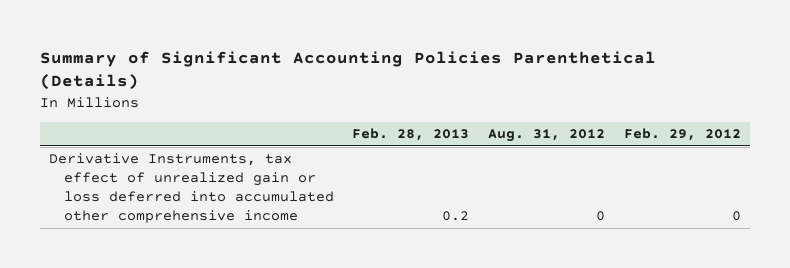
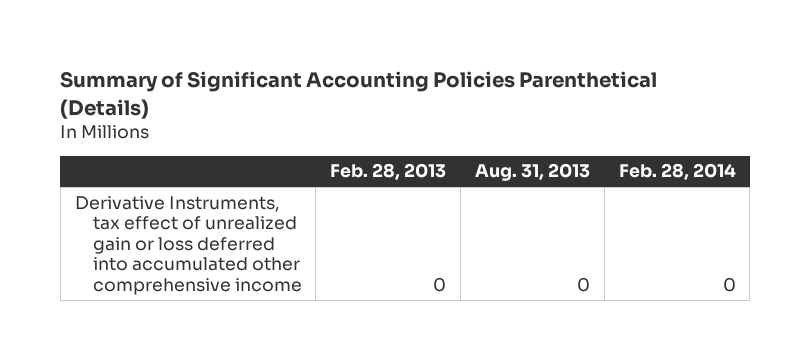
- | Feb. 28, 2013 | Aug. 31, 2012 | Feb. 29, 2012
+ | Feb. 28, 2013 | Aug. 31, 2013 | Feb. 28, 2014
- Derivative Instruments, tax effect of unrealized gain or loss deferred into accumulated other comprehensive income | 0.2 | 0 | 0
+ Derivative Instruments, tax effect of unrealized gain or loss deferred into accumulated other comprehensive income | 0 | 0 | 0

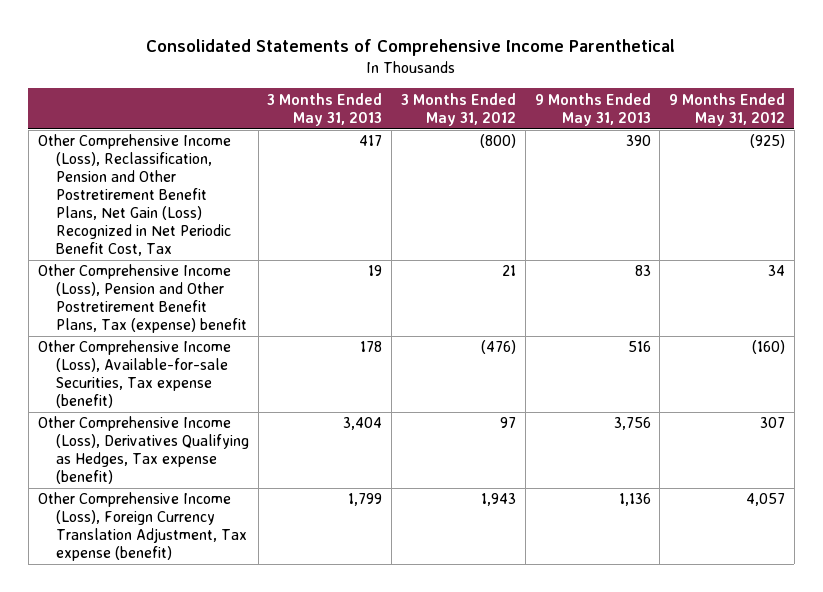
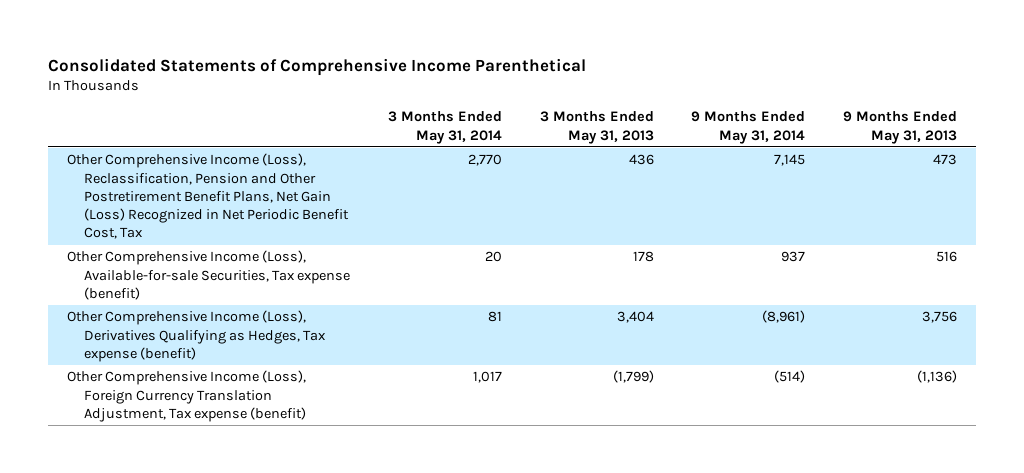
- | 3 Months Ended May 31, 2013 | 3 Months Ended May 31, 2012 | 9 Months Ended May 31, 2013 | 9 Months Ended May 31, 2012
+ | 3 Months Ended May 31, 2014 | 3 Months Ended May 31, 2013 | 9 Months Ended May 31, 2014 | 9 Months Ended May 31, 2013
- Other Comprehensive Income (Loss), Reclassification, Pension and Other Postretirement Benefit Plans, Net Gain (Loss) Recognized in Net Periodic Benefit Cost, Tax | 417 | (800) | 390 | (925)
- Other Comprehensive Income (Loss), Pension and Other Postretirement Benefit Plans, Tax (expense) benefit | 19 | 21 | 83 | 34
+ Other Comprehensive Income (Loss), Reclassification, Pension and Other Postretirement Benefit Plans, Net Gain (Loss) Recognized in Net Periodic Benefit Cost, Tax | 2,770 | 436 | 7,145 | 473
- Other Comprehensive Income (Loss), Foreign Currency Translation Adjustment, Tax expense (benefit) | 1,799 | 1,943 | 1,136 | 4,057
+ Other Comprehensive Income (Loss), Foreign Currency Translation Adjustment, Tax expense (benefit) | 1,017 | (1,799) | (514) | (1,136)

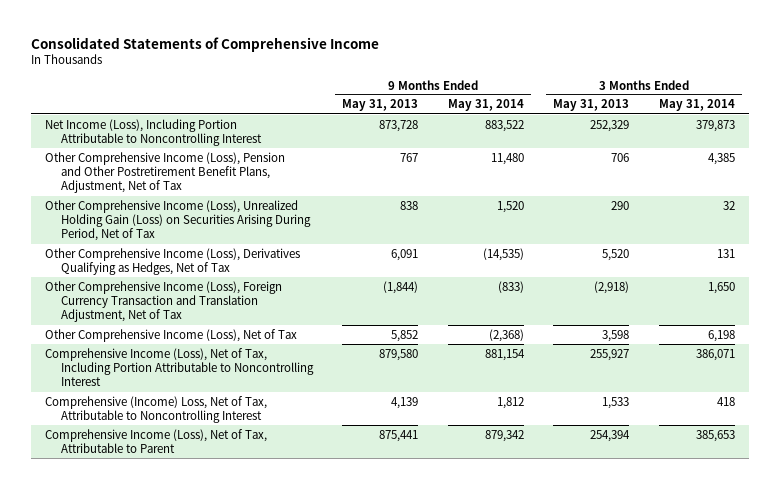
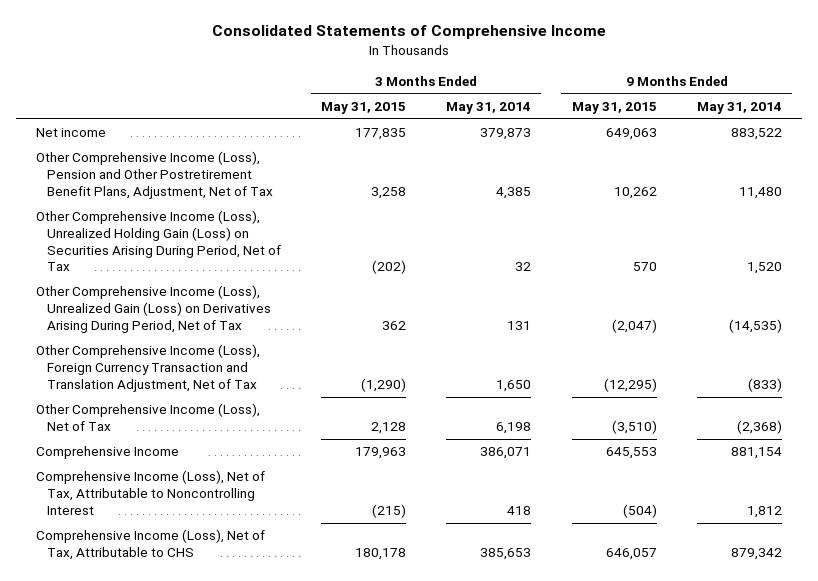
- | 9 Months Ended May 31, 2013 | 9 Months Ended May 31, 2014 | 3 Months Ended May 31, 2013 | 3 Months Ended May 31, 2014
+ | 3 Months Ended May 31, 2015 | 3 Months Ended May 31, 2014 | 9 Months Ended May 31, 2015 | 9 Months Ended May 31, 2014
- Net Income (Loss), Including Portion Attributable to Noncontrolling Interest | 873,728 | 883,522 | 252,329 | 379,873
+ Net income | 177,835 | 379,873 | 649,063 | 883,522
- Other Comprehensive Income (Loss), Derivatives Qualifying as Hedges, Net of Tax | 6,091 | (14,535) | 5,520 | 131
+ Other Comprehensive Income (Loss), Unrealized Gain (Loss) on Derivatives Arising During Period, Net of Tax | 362 | 131 | (2,047) | (14,535)
- Comprehensive Income (Loss), Net of Tax, Including Portion Attributable to Noncontrolling Interest | 879,580 | 881,154 | 255,927 | 386,071
- Comprehensive (Income) Loss, Net of Tax, Attributable to Noncontrolling Interest | 4,139 | 1,812 | 1,533 | 418
- Comprehensive Income (Loss), Net of Tax, Attributable to Parent | 875,441 | 879,342 | 254,394 | 385,653
+ Comprehensive Income | 179,963 | 386,071 | 645,553 | 881,154
+ Comprehensive Income (Loss), Net of Tax, Attributable to Noncontrolling Interest | (215) | 418 | (504) | 1,812
+ Comprehensive Income (Loss), Net of Tax, Attributable to CHS | 180,178 | 385,653 | 646,057 | 879,342

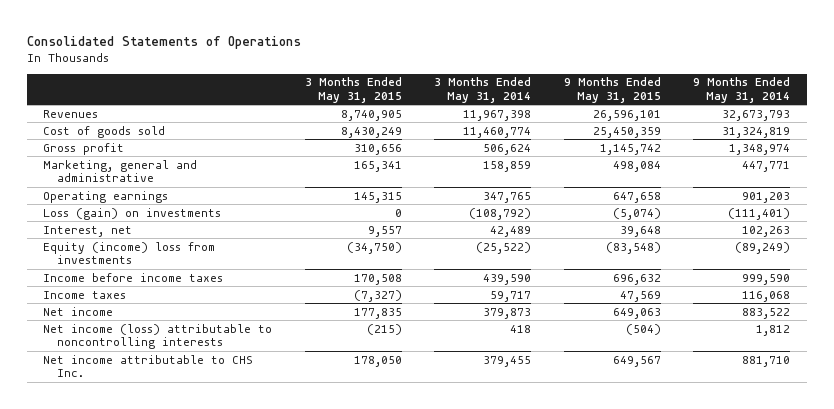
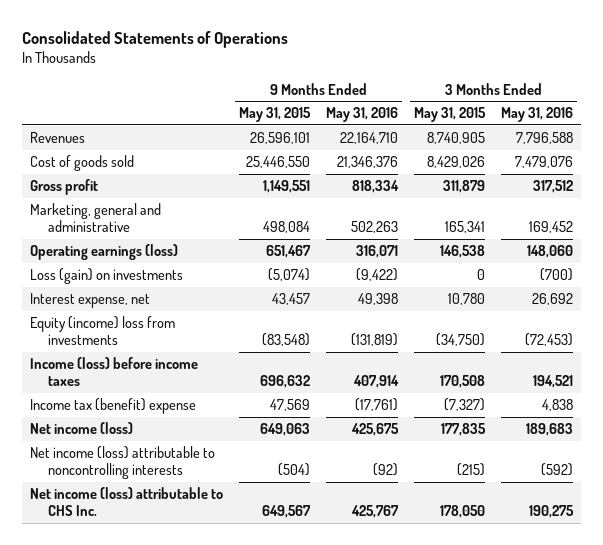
- | 3 Months Ended May 31, 2015 | 3 Months Ended May 31, 2014 | 9 Months Ended May 31, 2015 | 9 Months Ended May 31, 2014
+ | 9 Months Ended May 31, 2015 | 9 Months Ended May 31, 2016 | 3 Months Ended May 31, 2015 | 3 Months Ended May 31, 2016
- Cost of goods sold | 8,430,249 | 11,460,774 | 25,450,359 | 31,324,819
- Gross profit | 310,656 | 506,624 | 1,145,742 | 1,348,974
+ Cost of goods sold | 25,446,550 | 21,346,376 | 8,429,026 | 7,479,076
+ Gross profit | 1,149,551 | 818,334 | 311,879 | 317,512
- Operating earnings | 145,315 | 347,765 | 647,658 | 901,203
+ Operating earnings (loss) | 651,467 | 316,071 | 146,538 | 148,060
- Interest, net | 9,557 | 42,489 | 39,648 | 102,263
+ Interest expense, net | 43,457 | 49,398 | 10,780 | 26,692
- Income before income taxes | 170,508 | 439,590 | 696,632 | 999,590
- Income taxes | (7,327) | 59,717 | 47,569 | 116,068
- Net income | 177,835 | 379,873 | 649,063 | 883,522
+ Income (loss) before income taxes | 696,632 | 407,914 | 170,508 | 194,521
+ Income tax (benefit) expense | 47,569 | (17,761) | (7,327) | 4,838
+ Net income (loss) | 649,063 | 425,675 | 177,835 | 189,683
- Net income attributable to CHS Inc. | 178,050 | 379,455 | 649,567 | 881,710
+ Net income (loss) attributable to CHS Inc. | 649,567 | 425,767 | 178,050 | 190,275

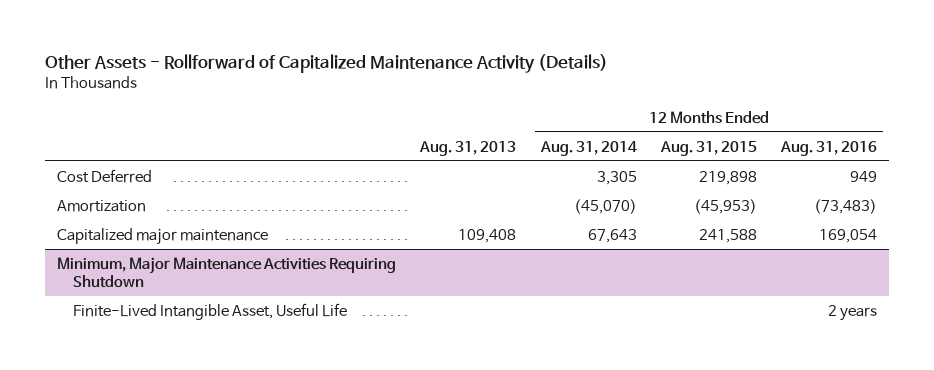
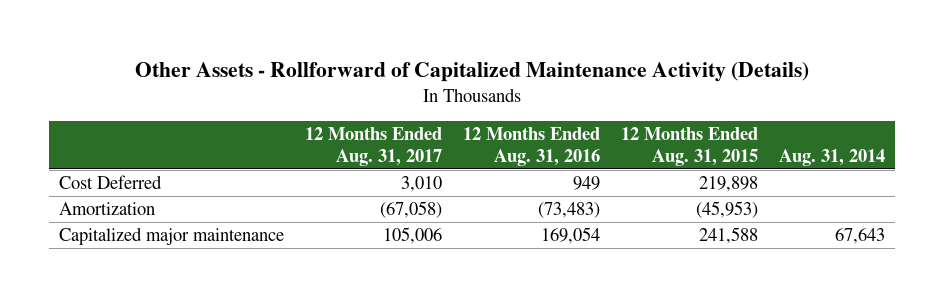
- | Aug. 31, 2013 | 12 Months Ended Aug. 31, 2014 | 12 Months Ended Aug. 31, 2015 | 12 Months Ended Aug. 31, 2016
+ | 12 Months Ended Aug. 31, 2017 | 12 Months Ended Aug. 31, 2016 | 12 Months Ended Aug. 31, 2015 | Aug. 31, 2014
- Minimum, Major Maintenance Activities Requiring Shutdown
- Finite-Lived Intangible Asset, Useful Life | | | | 2 years

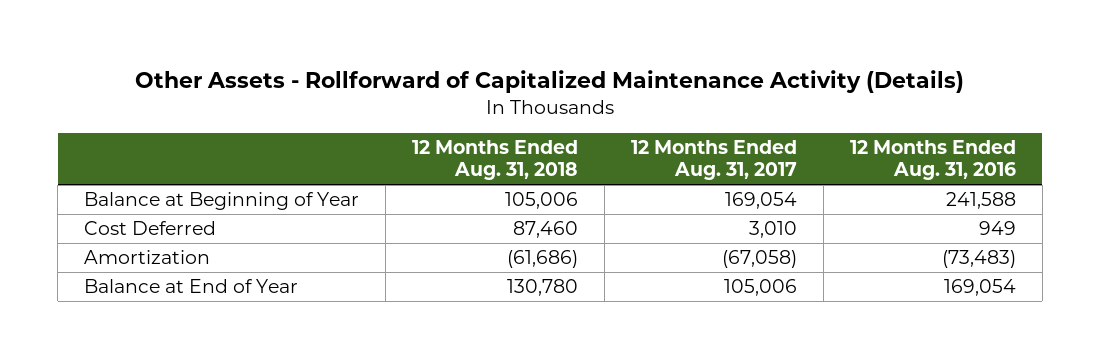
- | 12 Months Ended Aug. 31, 2017 | 12 Months Ended Aug. 31, 2016 | 12 Months Ended Aug. 31, 2015 | Aug. 31, 2014
+ | 12 Months Ended Aug. 31, 2018 | 12 Months Ended Aug. 31, 2017 | 12 Months Ended Aug. 31, 2016
+ Balance at Beginning of Year | 105,006 | 169,054 | 241,588
- Capitalized major maintenance | 105,006 | 169,054 | 241,588 | 67,643
+ Balance at End of Year | 130,780 | 105,006 | 169,054

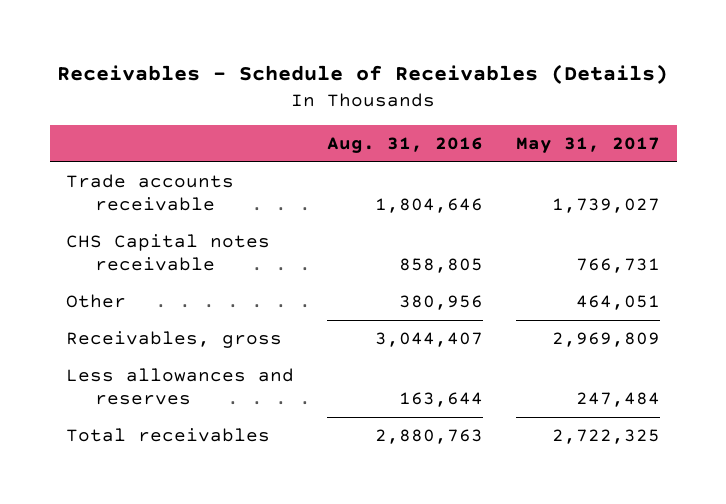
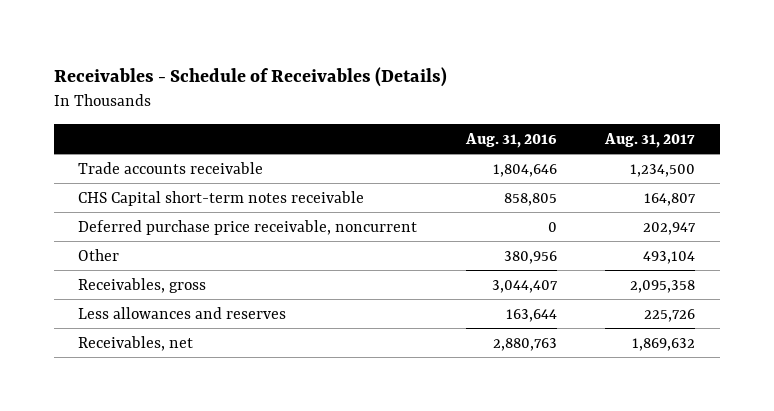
- | Aug. 31, 2016 | May 31, 2017
+ | Aug. 31, 2016 | Aug. 31, 2017
- CHS Capital notes receivable | 858,805 | 766,731
+ CHS Capital short-term notes receivable | 858,805 | 164,807
+ Deferred purchase price receivable, noncurrent | 0 | 202,947
- Total receivables | 2,880,763 | 2,722,325
+ Receivables, net | 2,880,763 | 1,869,632

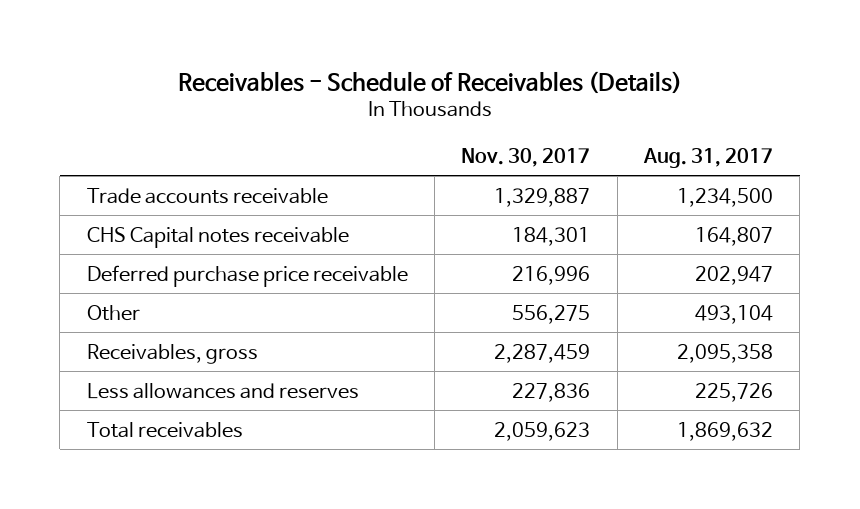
- | Aug. 31, 2016 | Aug. 31, 2017
+ | Nov. 30, 2017 | Aug. 31, 2017
- CHS Capital short-term notes receivable | 858,805 | 164,807
- Deferred purchase price receivable, noncurrent | 0 | 202,947
+ CHS Capital notes receivable | 184,301 | 164,807
+ Deferred purchase price receivable | 216,996 | 202,947
- Receivables, net | 2,880,763 | 1,869,632
+ Total receivables | 2,059,623 | 1,869,632

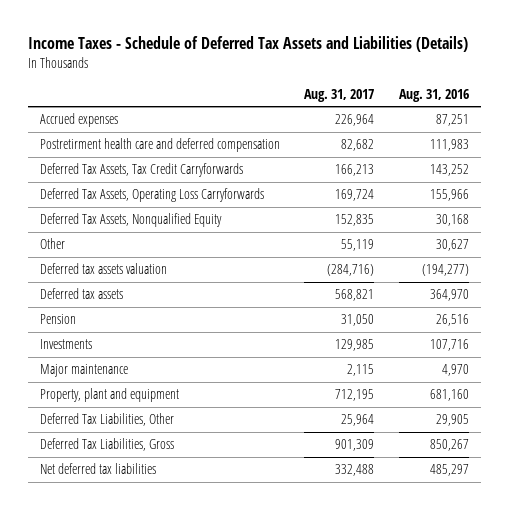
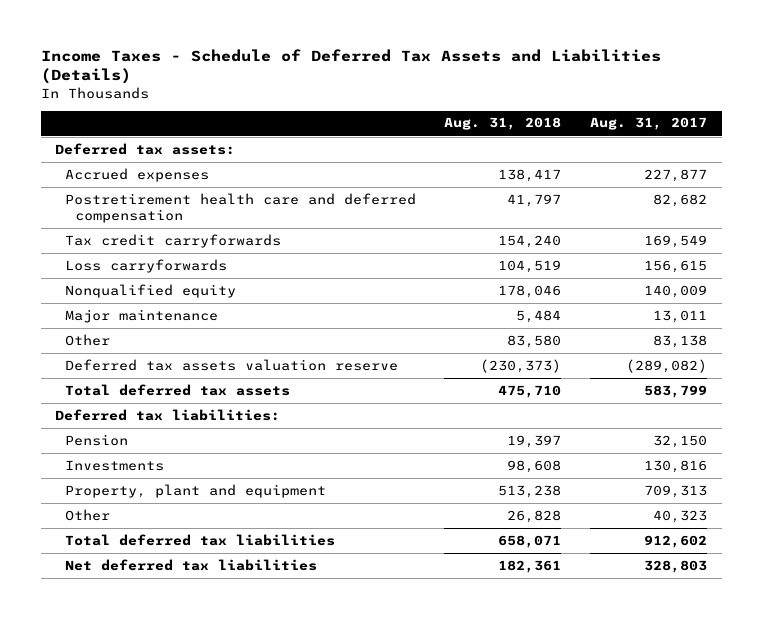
- | Aug. 31, 2017 | Aug. 31, 2016
+ | Aug. 31, 2018 | Aug. 31, 2017
- Accrued expenses | 226,964 | 87,251
- Postretirment health care and deferred compensation | 82,682 | 111,983
- Deferred Tax Assets, Tax Credit Carryforwards | 166,213 | 143,252
- Deferred Tax Assets, Operating Loss Carryforwards | 169,724 | 155,966
- Deferred Tax Assets, Nonqualified Equity | 152,835 | 30,168
- Other | 55,119 | 30,627
- Deferred tax assets valuation | (284,716) | (194,277)
- Deferred tax assets | 568,821 | 364,970
- Pension | 31,050 | 26,516
- Investments | 129,985 | 107,716
- Major maintenance | 2,115 | 4,970
- Property, plant and equipment | 712,195 | 681,160
- Deferred Tax Liabilities, Other | 25,964 | 29,905
- Deferred Tax Liabilities, Gross | 901,309 | 850,267
- Net deferred tax liabilities | 332,488 | 485,297
+ Deferred tax assets:
+ Accrued expenses | 138,417 | 227,877
+ Postretirement health care and deferred compensation | 41,797 | 82,682
+ Tax credit carryforwards | 154,240 | 169,549
+ Loss carryforwards | 104,519 | 156,615
+ Nonqualified equity | 178,046 | 140,009
+ Major maintenance | 5,484 | 13,011
+ Other | 83,580 | 83,138
+ Deferred tax assets valuation reserve | (230,373) | (289,082)
+ Total deferred tax assets | 475,710 | 583,799
+ Deferred tax liabilities:
+ Pension | 19,397 | 32,150
+ Investments | 98,608 | 130,816
+ Property, plant and equipment | 513,238 | 709,313
+ Other | 26,828 | 40,323
+ Total deferred tax liabilities | 658,071 | 912,602
+ Net deferred tax liabilities | 182,361 | 328,803

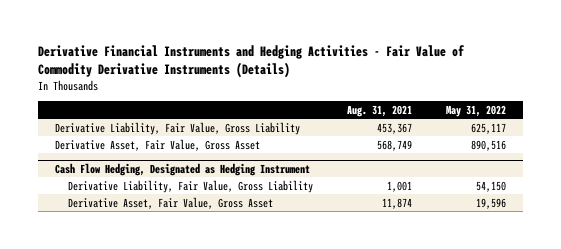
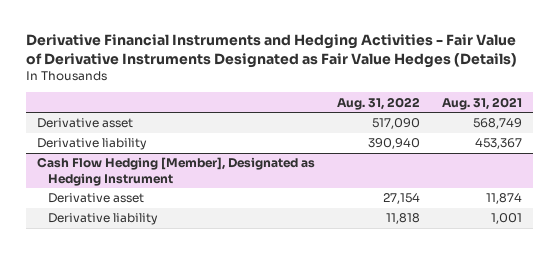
- Derivative Financial Instruments and Hedging Activities - Fair Value of Commodity Derivative Instruments (Details)
+ Derivative Financial Instruments and Hedging Activities - Fair Value of Derivative Instruments Designated as Fair Value Hedges (Details)
- | Aug. 31, 2021 | May 31, 2022
+ | Aug. 31, 2022 | Aug. 31, 2021
- Derivative Liability, Fair Value, Gross Liability | 453,367 | 625,117
- Derivative Asset, Fair Value, Gross Asset | 568,749 | 890,516
- Cash Flow Hedging, Designated as Hedging Instrument
- Derivative Liability, Fair Value, Gross Liability | 1,001 | 54,150
- Derivative Asset, Fair Value, Gross Asset | 11,874 | 19,596
+ Derivative asset | 517,090 | 568,749
+ Derivative liability | 390,940 | 453,367
+ Cash Flow Hedging [Member], Designated as Hedging Instrument
+ Derivative asset | 27,154 | 11,874
+ Derivative liability | 11,818 | 1,001

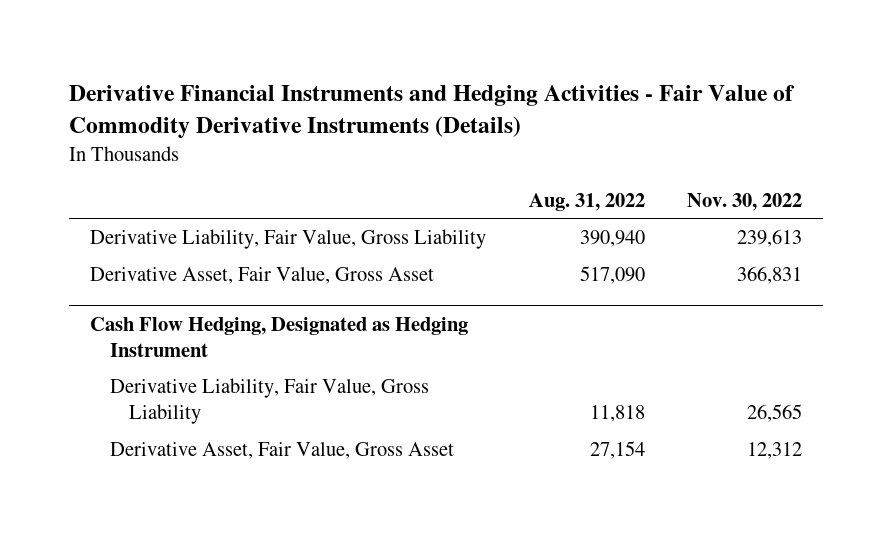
- Derivative Financial Instruments and Hedging Activities - Fair Value of Derivative Instruments Designated as Fair Value Hedges (Details)
+ Derivative Financial Instruments and Hedging Activities - Fair Value of Commodity Derivative Instruments (Details)
- | Aug. 31, 2022 | Aug. 31, 2021
+ | Aug. 31, 2022 | Nov. 30, 2022
- Derivative asset | 517,090 | 568,749
- Derivative liability | 390,940 | 453,367
- Cash Flow Hedging [Member], Designated as Hedging Instrument
- Derivative asset | 27,154 | 11,874
- Derivative liability | 11,818 | 1,001
+ Derivative Liability, Fair Value, Gross Liability | 390,940 | 239,613
+ Derivative Asset, Fair Value, Gross Asset | 517,090 | 366,831
+ Cash Flow Hedging, Designated as Hedging Instrument
+ Derivative Liability, Fair Value, Gross Liability | 11,818 | 26,565
+ Derivative Asset, Fair Value, Gross Asset | 27,154 | 12,312

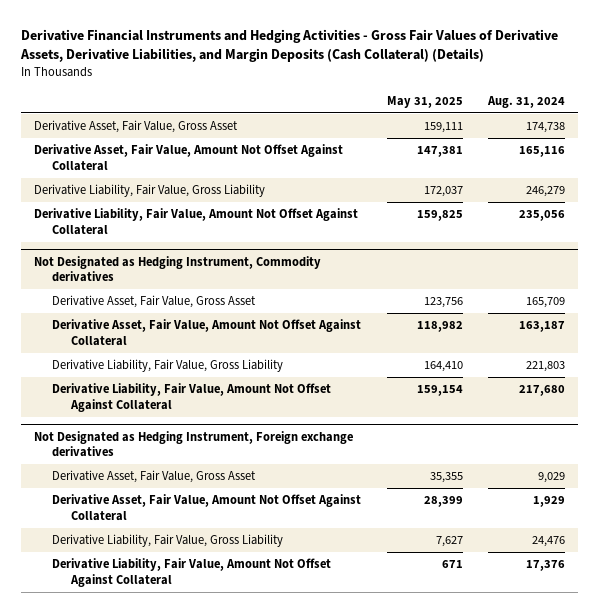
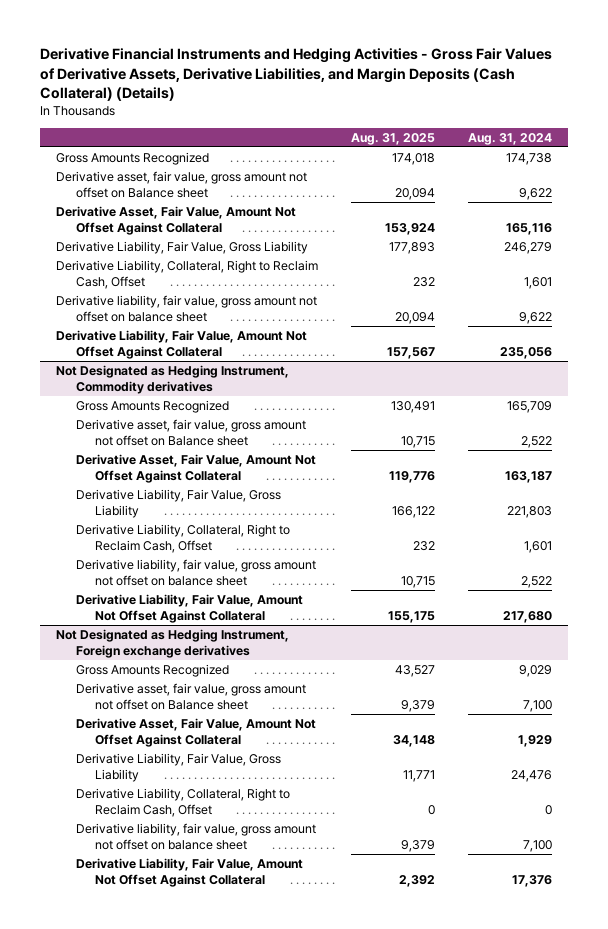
- | May 31, 2025 | Aug. 31, 2024
+ | Aug. 31, 2025 | Aug. 31, 2024
- Derivative Asset, Fair Value, Gross Asset | 159,111 | 174,738
+ Gross Amounts Recognized | 174,018 | 174,738
+ Derivative asset, fair value, gross amount not offset on Balance sheet | 20,094 | 9,622
+ Derivative Liability, Collateral, Right to Reclaim Cash, Offset | 232 | 1,601
+ Derivative liability, fair value, gross amount not offset on balance sheet | 20,094 | 9,622
@ Not Designated as Hedging Instrument, Commodity derivatives
- Derivative Asset, Fair Value, Gross Asset | 123,756 | 165,709
+ Gross Amounts Recognized | 130,491 | 165,709
+ Derivative asset, fair value, gross amount not offset on Balance sheet | 10,715 | 2,522
+ Derivative Liability, Collateral, Right to Reclaim Cash, Offset | 232 | 1,601
+ Derivative liability, fair value, gross amount not offset on balance sheet | 10,715 | 2,522
@ Not Designated as Hedging Instrument, Foreign exchange derivatives
- Derivative Asset, Fair Value, Gross Asset | 35,355 | 9,029
+ Gross Amounts Recognized | 43,527 | 9,029
+ Derivative asset, fair value, gross amount not offset on Balance sheet | 9,379 | 7,100
+ Derivative Liability, Collateral, Right to Reclaim Cash, Offset | 0 | 0
+ Derivative liability, fair value, gross amount not offset on balance sheet | 9,379 | 7,100

